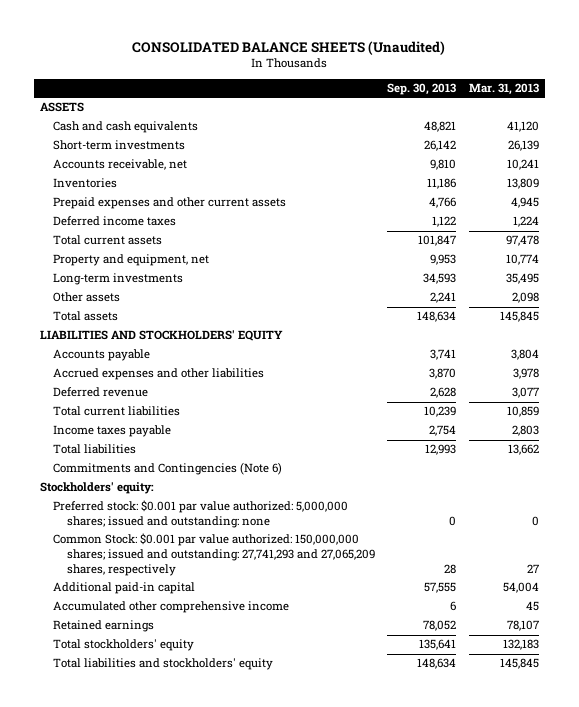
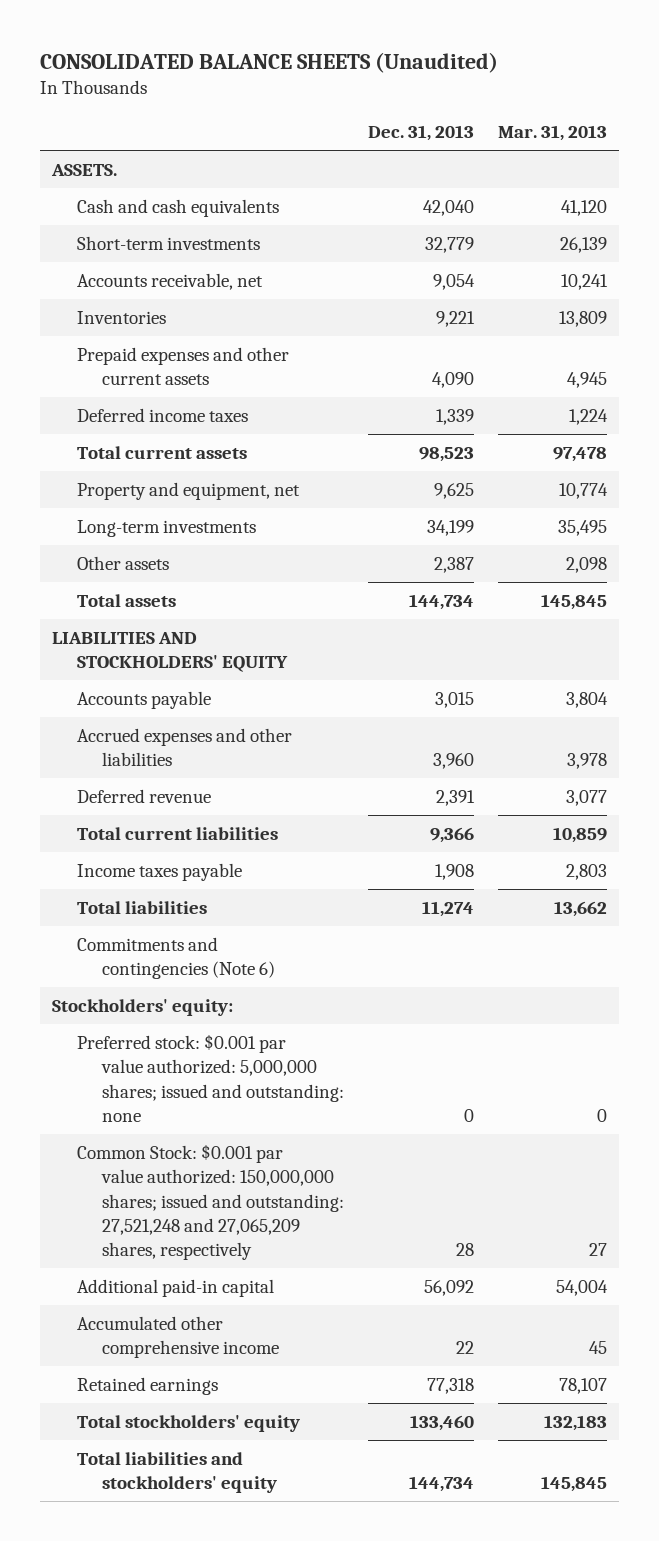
- | Sep. 30, 2013 | Mar. 31, 2013
+ | Dec. 31, 2013 | Mar. 31, 2013
- ASSETS
+ ASSETS.
- Commitments and Contingencies (Note 6)
+ Commitments and contingencies (Note 6)
- Common Stock: $0.001 par value authorized: 150,000,000 shares; issued and outstanding: 27,741,293 and 27,065,209 shares, respectively | 28 | 27
+ Common Stock: $0.001 par value authorized: 150,000,000 shares; issued and outstanding: 27,521,248 and 27,065,209 shares, respectively | 28 | 27

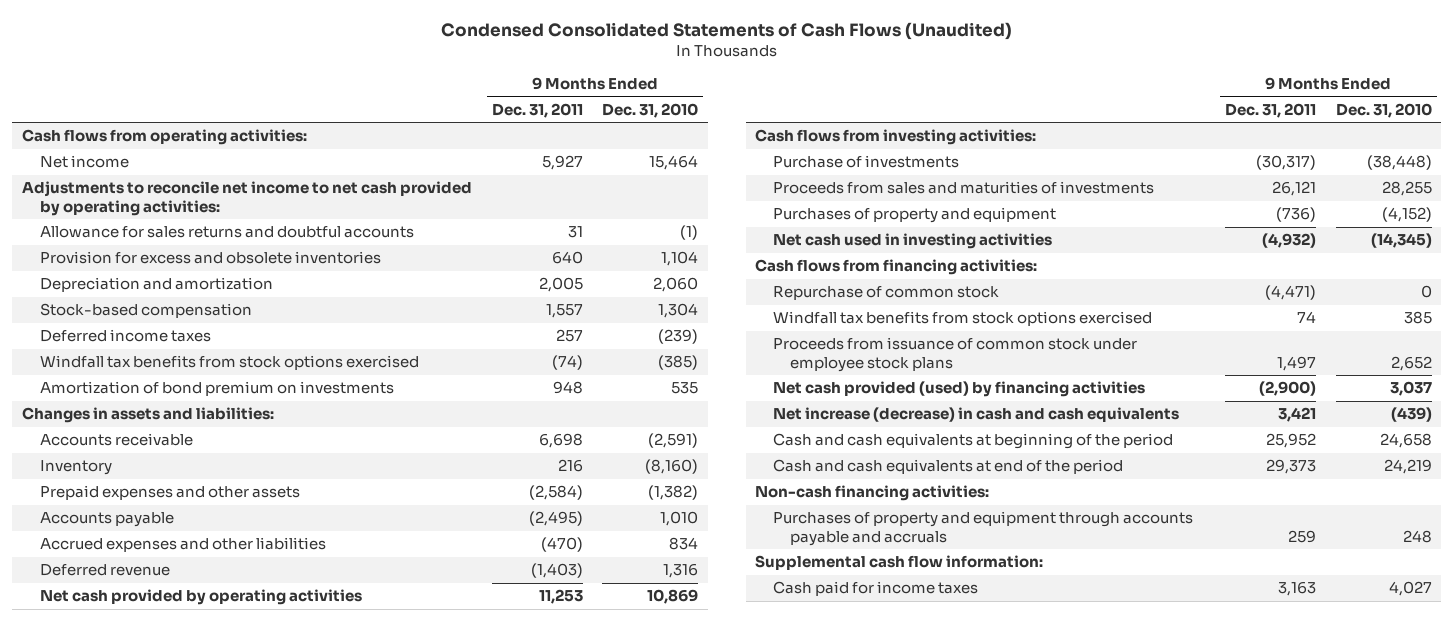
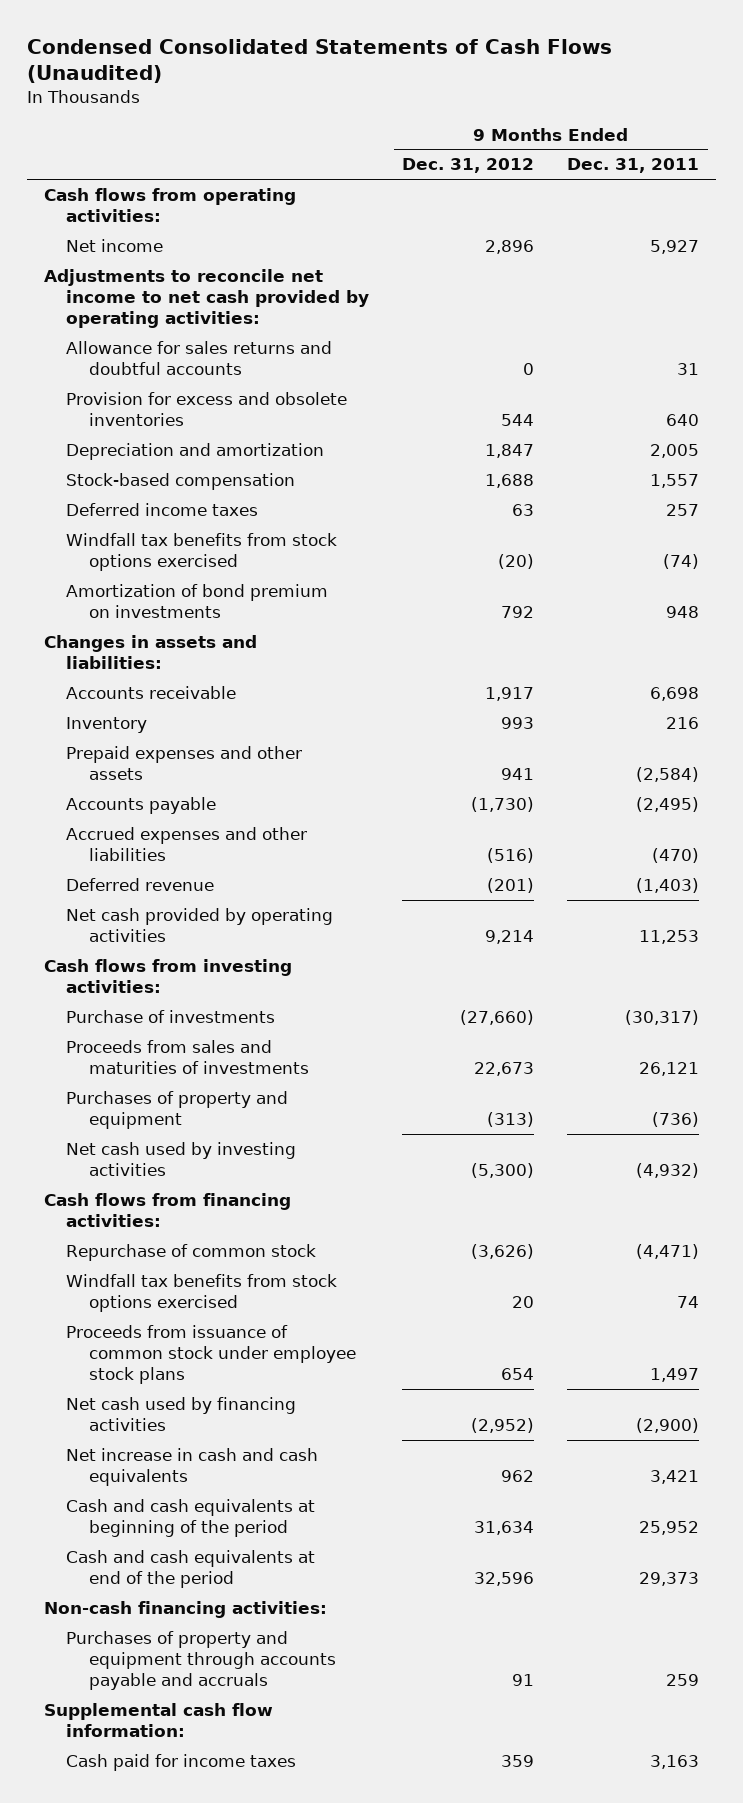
- | 9 Months Ended Dec. 31, 2011 | 9 Months Ended Dec. 31, 2010
+ | 9 Months Ended Dec. 31, 2012 | 9 Months Ended Dec. 31, 2011
- Net cash used in investing activities | (4,932) | (14,345)
+ Net cash used by investing activities | (5,300) | (4,932)
- Net cash provided (used) by financing activities | (2,900) | 3,037
- Net increase (decrease) in cash and cash equivalents | 3,421 | (439)
+ Net cash used by financing activities | (2,952) | (2,900)
+ Net increase in cash and cash equivalents | 962 | 3,421

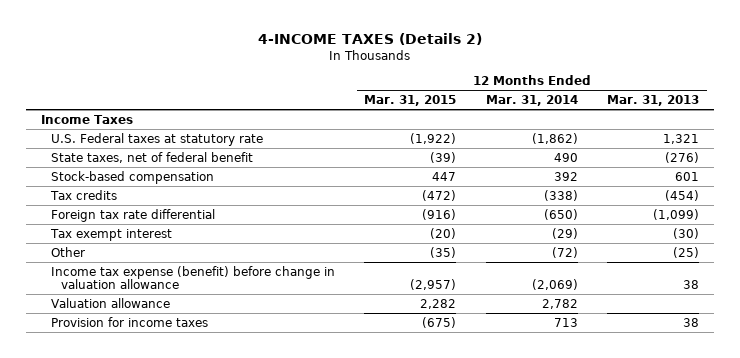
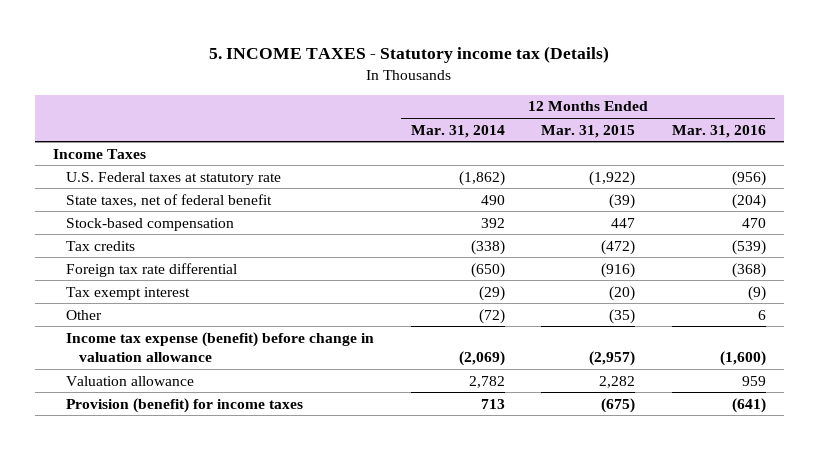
- 4-INCOME TAXES (Details 2)
+ 5. INCOME TAXES - Statutory income tax (Details)
- | 12 Months Ended Mar. 31, 2015 | 12 Months Ended Mar. 31, 2014 | 12 Months Ended Mar. 31, 2013
+ | 12 Months Ended Mar. 31, 2014 | 12 Months Ended Mar. 31, 2015 | 12 Months Ended Mar. 31, 2016
- Provision for income taxes | (675) | 713 | 38
+ Provision (benefit) for income taxes | 713 | (675) | (641)

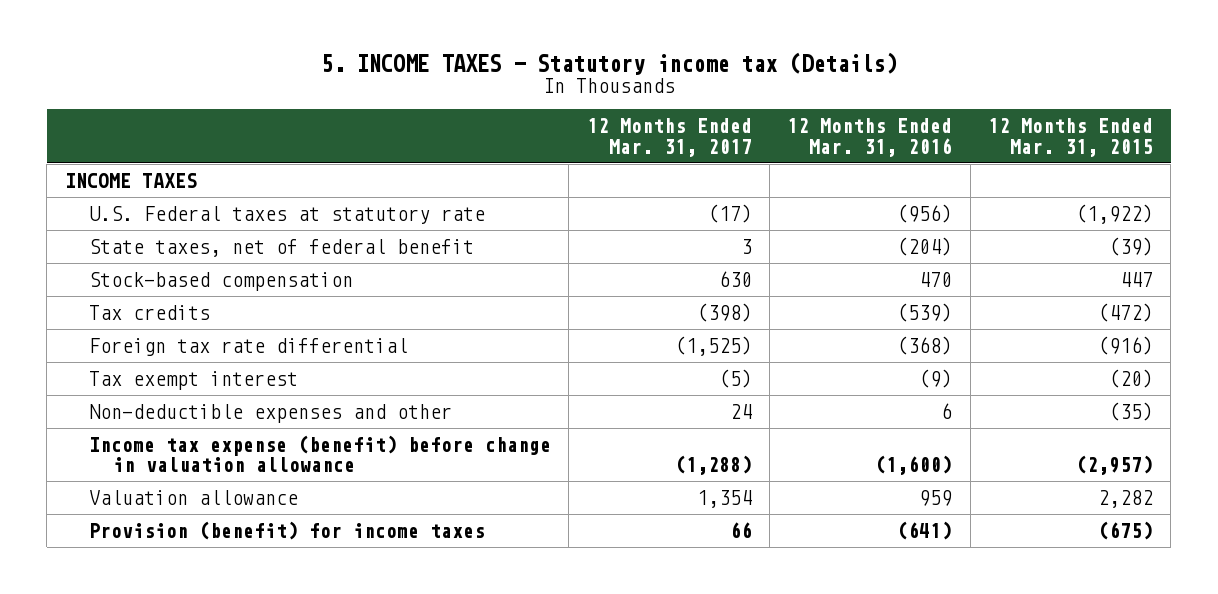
- | 12 Months Ended Mar. 31, 2014 | 12 Months Ended Mar. 31, 2015 | 12 Months Ended Mar. 31, 2016
+ | 12 Months Ended Mar. 31, 2017 | 12 Months Ended Mar. 31, 2016 | 12 Months Ended Mar. 31, 2015
- Income Taxes
+ INCOME TAXES
- Other | (72) | (35) | 6
+ Non-deductible expenses and other | 24 | 6 | (35)

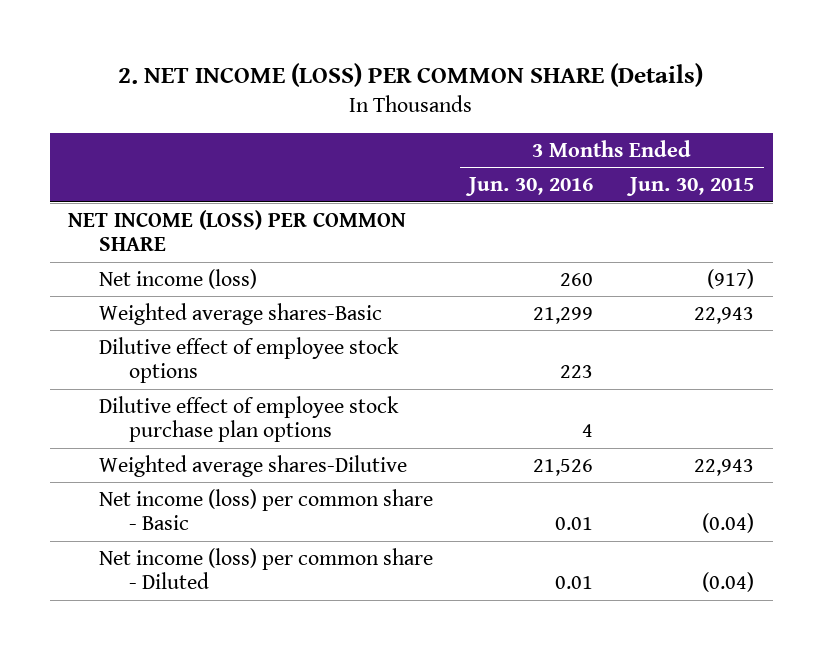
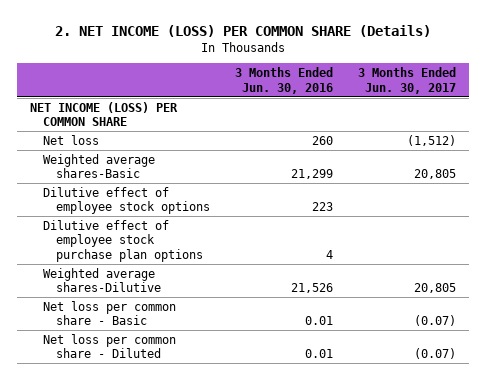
- | 3 Months Ended Jun. 30, 2016 | 3 Months Ended Jun. 30, 2015
+ | 3 Months Ended Jun. 30, 2016 | 3 Months Ended Jun. 30, 2017
- Net income (loss) | 260 | (917)
+ Net loss | 260 | (1,512)
- Net income (loss) per common share - Basic | 0.01 | (0.04)
- Net income (loss) per common share - Diluted | 0.01 | (0.04)
+ Net loss per common share - Basic | 0.01 | (0.07)
+ Net loss per common share - Diluted | 0.01 | (0.07)

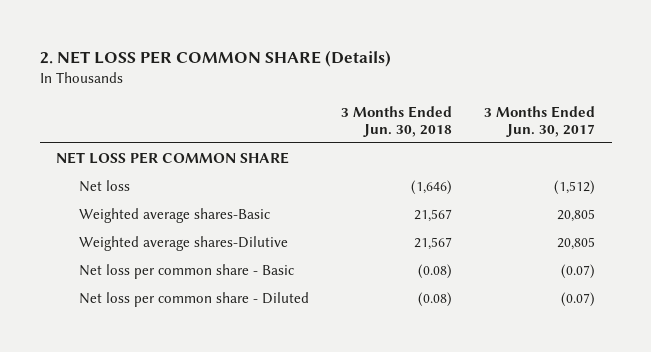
- 2. NET INCOME (LOSS) PER COMMON SHARE (Details)
+ 2. NET LOSS PER COMMON SHARE (Details)
- | 3 Months Ended Jun. 30, 2016 | 3 Months Ended Jun. 30, 2017
+ | 3 Months Ended Jun. 30, 2018 | 3 Months Ended Jun. 30, 2017
- NET INCOME (LOSS) PER COMMON SHARE
+ NET LOSS PER COMMON SHARE
- Dilutive effect of employee stock options | 223 |
- Dilutive effect of employee stock purchase plan options | 4 |

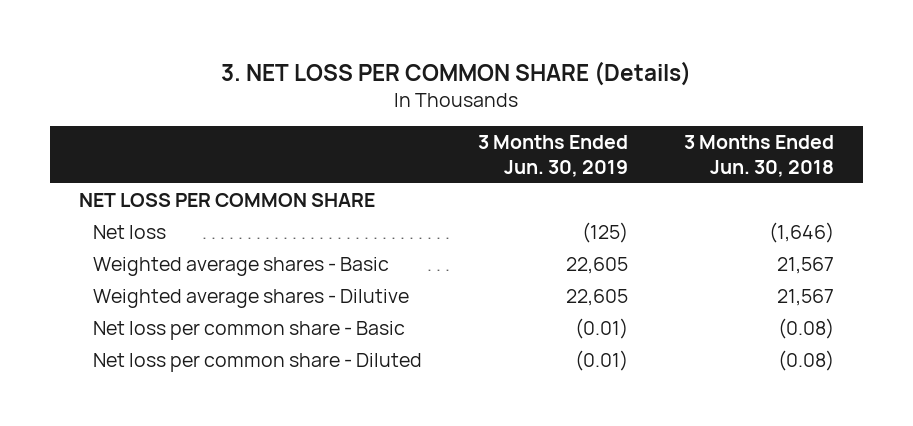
- 2. NET LOSS PER COMMON SHARE (Details)
+ 3. NET LOSS PER COMMON SHARE (Details)
- | 3 Months Ended Jun. 30, 2018 | 3 Months Ended Jun. 30, 2017
+ | 3 Months Ended Jun. 30, 2019 | 3 Months Ended Jun. 30, 2018
- Weighted average shares-Basic | 21,567 | 20,805
- Weighted average shares-Dilutive | 21,567 | 20,805
+ Weighted average shares - Basic | 22,605 | 21,567
+ Weighted average shares - Dilutive | 22,605 | 21,567

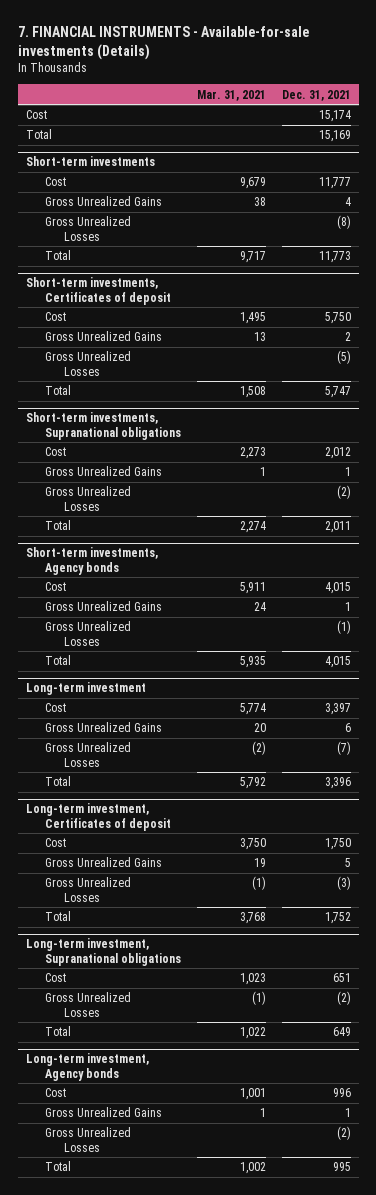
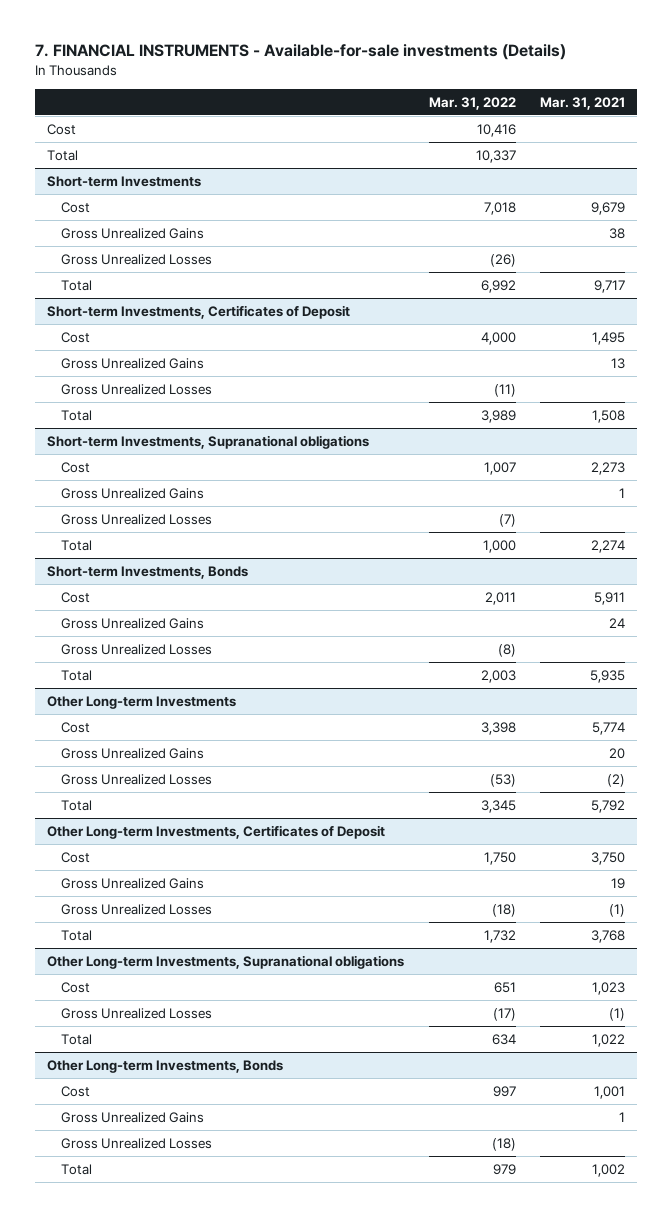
- | Mar. 31, 2021 | Dec. 31, 2021
+ | Mar. 31, 2022 | Mar. 31, 2021
- Short-term investments
+ Short-term Investments
- Short-term investments, Certificates of deposit
+ Short-term Investments, Certificates of Deposit
- Short-term investments, Supranational obligations
+ Short-term Investments, Supranational obligations
- Short-term investments, Agency bonds
+ Short-term Investments, Bonds
- Long-term investment
+ Other Long-term Investments
- Long-term investment, Certificates of deposit
+ Other Long-term Investments, Certificates of Deposit
- Long-term investment, Supranational obligations
+ Other Long-term Investments, Supranational obligations
- Long-term investment, Agency bonds
+ Other Long-term Investments, Bonds

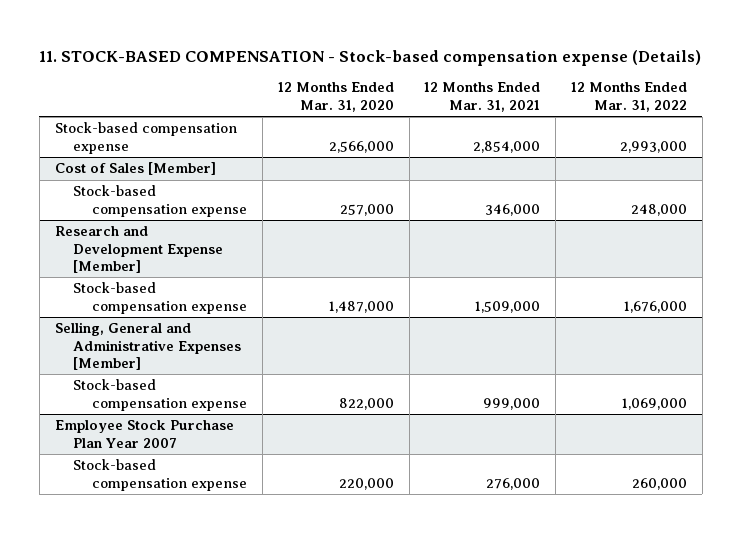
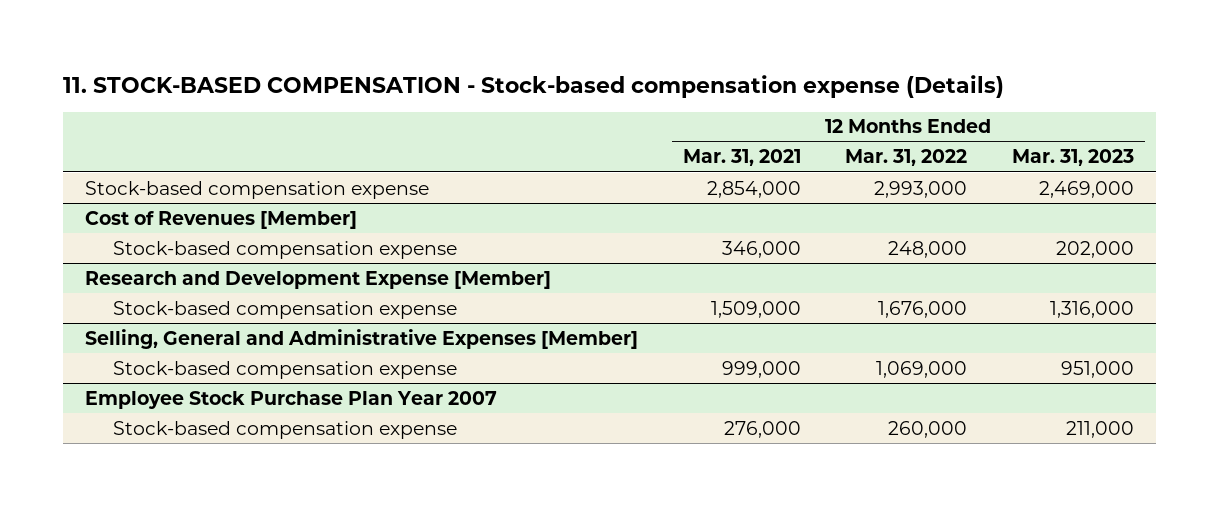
- | 12 Months Ended Mar. 31, 2020 | 12 Months Ended Mar. 31, 2021 | 12 Months Ended Mar. 31, 2022
+ | 12 Months Ended Mar. 31, 2021 | 12 Months Ended Mar. 31, 2022 | 12 Months Ended Mar. 31, 2023
- Cost of Sales [Member]
+ Cost of Revenues [Member]

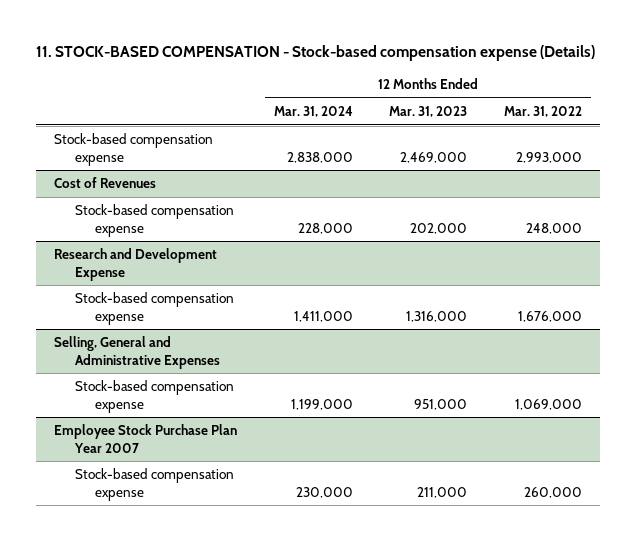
- | 12 Months Ended Mar. 31, 2021 | 12 Months Ended Mar. 31, 2022 | 12 Months Ended Mar. 31, 2023
+ | 12 Months Ended Mar. 31, 2024 | 12 Months Ended Mar. 31, 2023 | 12 Months Ended Mar. 31, 2022
- Cost of Revenues [Member]
+ Cost of Revenues
- Research and Development Expense [Member]
+ Research and Development Expense
- Selling, General and Administrative Expenses [Member]
+ Selling, General and Administrative Expenses

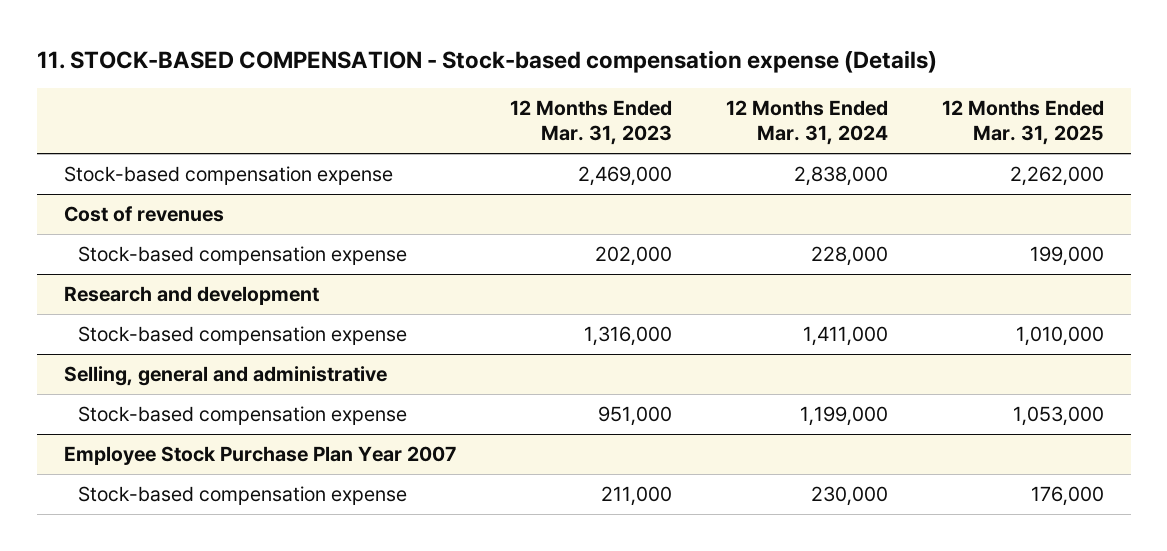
- | 12 Months Ended Mar. 31, 2024 | 12 Months Ended Mar. 31, 2023 | 12 Months Ended Mar. 31, 2022
+ | 12 Months Ended Mar. 31, 2023 | 12 Months Ended Mar. 31, 2024 | 12 Months Ended Mar. 31, 2025
- Cost of Revenues
+ Cost of revenues
- Research and Development Expense
+ Research and development
- Selling, General and Administrative Expenses
+ Selling, general and administrative

